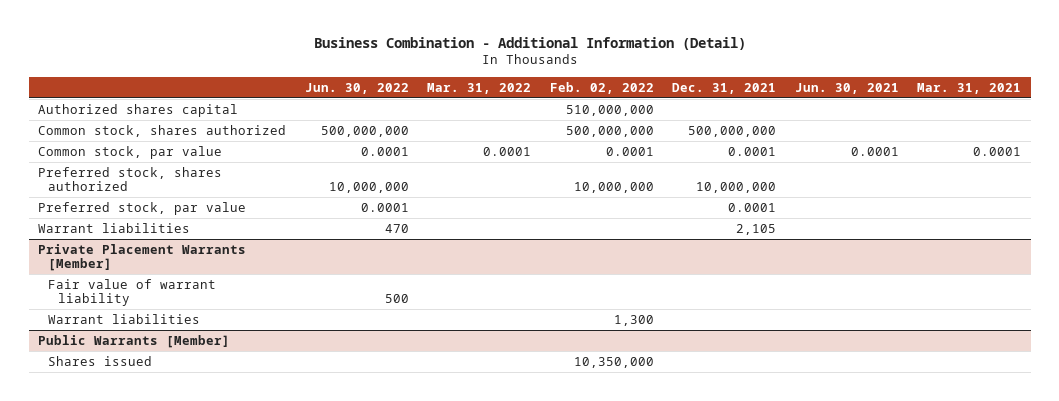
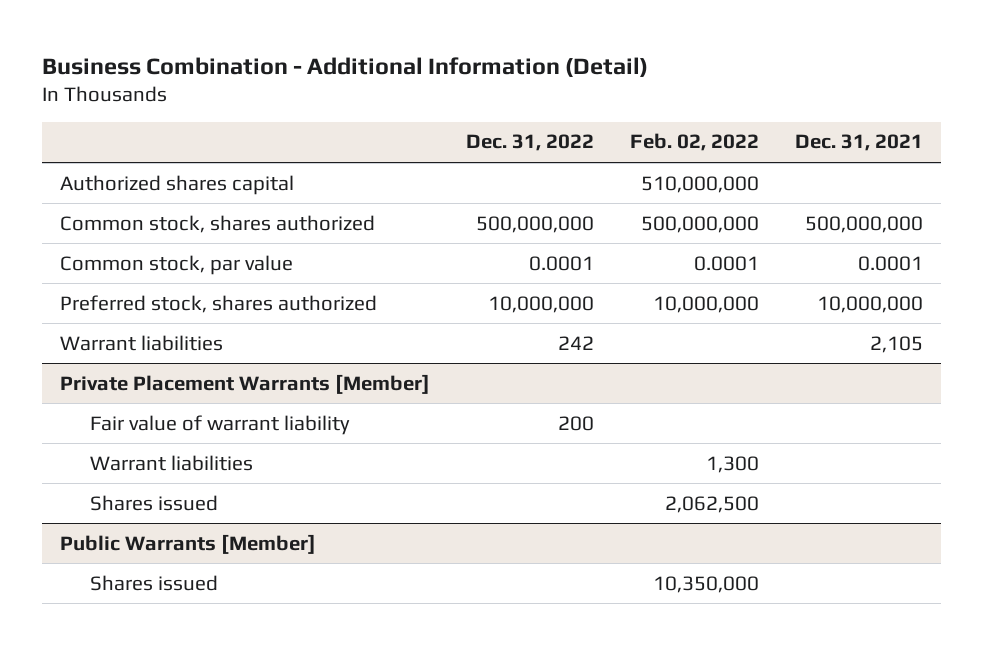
- | Jun. 30, 2022 | Mar. 31, 2022 | Feb. 02, 2022 | Dec. 31, 2021 | Jun. 30, 2021 | Mar. 31, 2021
+ | Dec. 31, 2022 | Feb. 02, 2022 | Dec. 31, 2021
- Preferred stock, par value | 0.0001 | | | 0.0001 | |
@ Private Placement Warrants [Member]
+ Shares issued | | 2,062,500 |

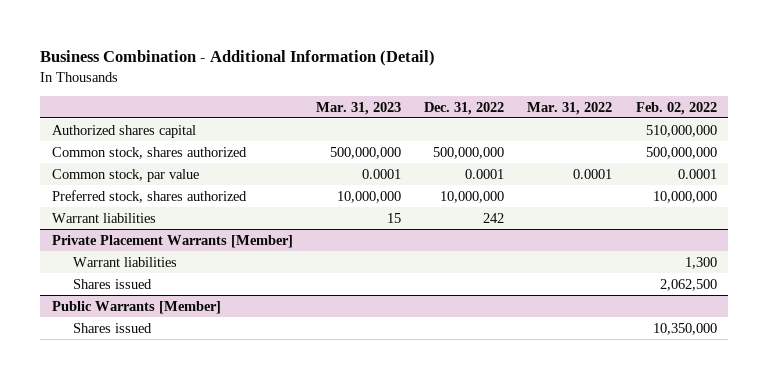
- | Dec. 31, 2022 | Feb. 02, 2022 | Dec. 31, 2021
+ | Mar. 31, 2023 | Dec. 31, 2022 | Mar. 31, 2022 | Feb. 02, 2022
@ Private Placement Warrants [Member]
- Fair value of warrant liability | 200 | |

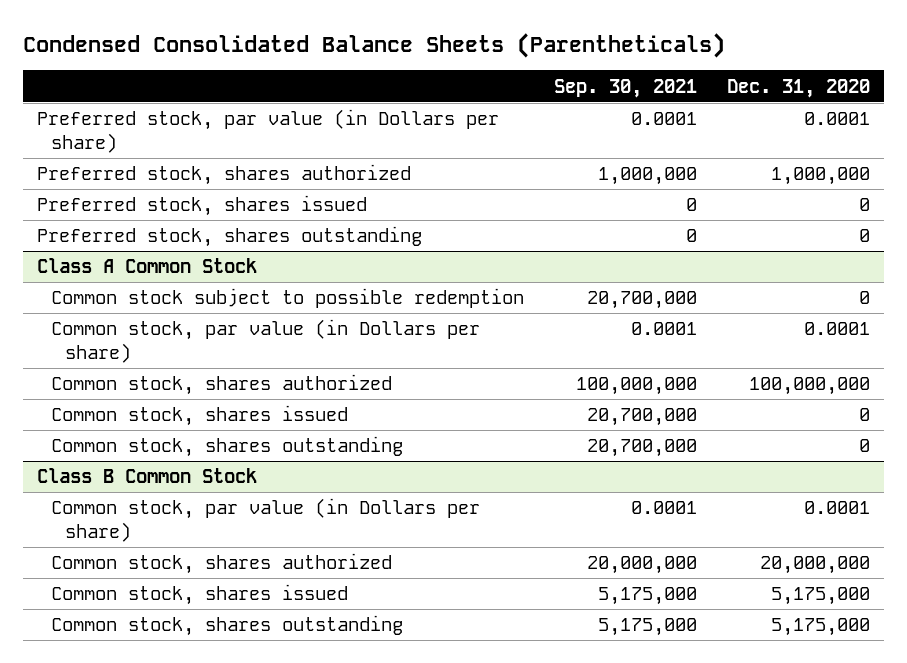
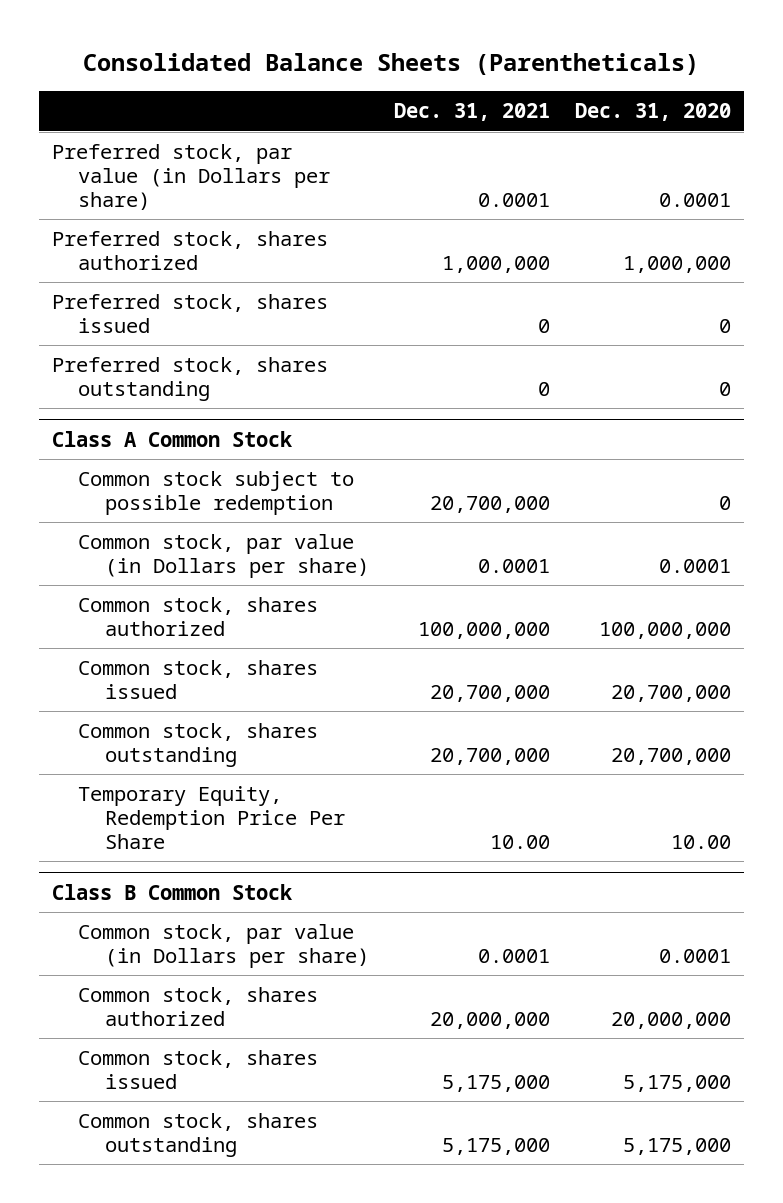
- Condensed Consolidated Balance Sheets (Parentheticals)
+ Consolidated Balance Sheets (Parentheticals)
- | Sep. 30, 2021 | Dec. 31, 2020
+ | Dec. 31, 2021 | Dec. 31, 2020
@ Class A Common Stock
- Common stock, shares issued | 20,700,000 | 0
- Common stock, shares outstanding | 20,700,000 | 0
+ Common stock, shares issued | 20,700,000 | 20,700,000
+ Common stock, shares outstanding | 20,700,000 | 20,700,000
+ Temporary Equity, Redemption Price Per Share | 10.00 | 10.00

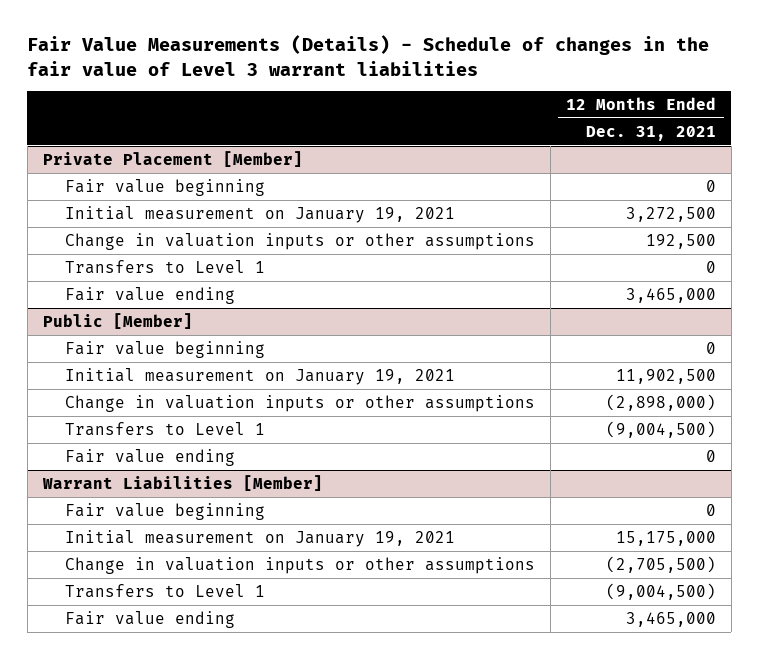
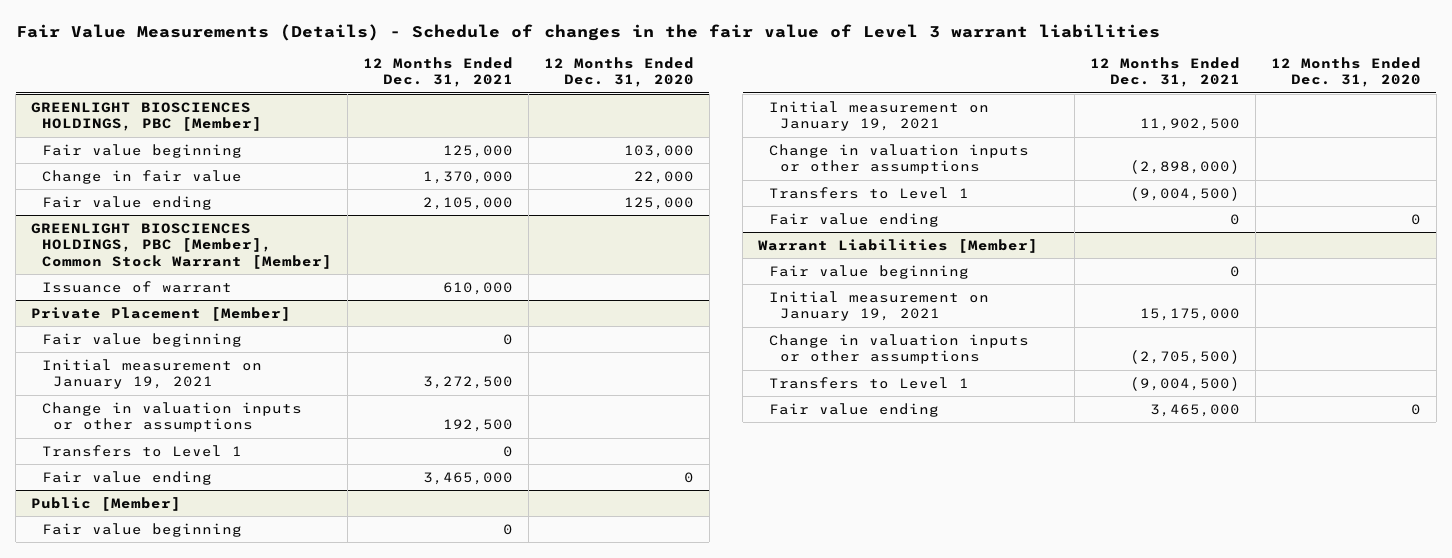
- | 12 Months Ended Dec. 31, 2021
+ | 12 Months Ended Dec. 31, 2021 | 12 Months Ended Dec. 31, 2020
+ GREENLIGHT BIOSCIENCES HOLDINGS, PBC [Member]
+ Fair value beginning | 125,000 | 103,000
+ Change in fair value | 1,370,000 | 22,000
+ Fair value ending | 2,105,000 | 125,000
+ GREENLIGHT BIOSCIENCES HOLDINGS, PBC [Member], Common Stock Warrant [Member]
+ Issuance of warrant | 610,000 |

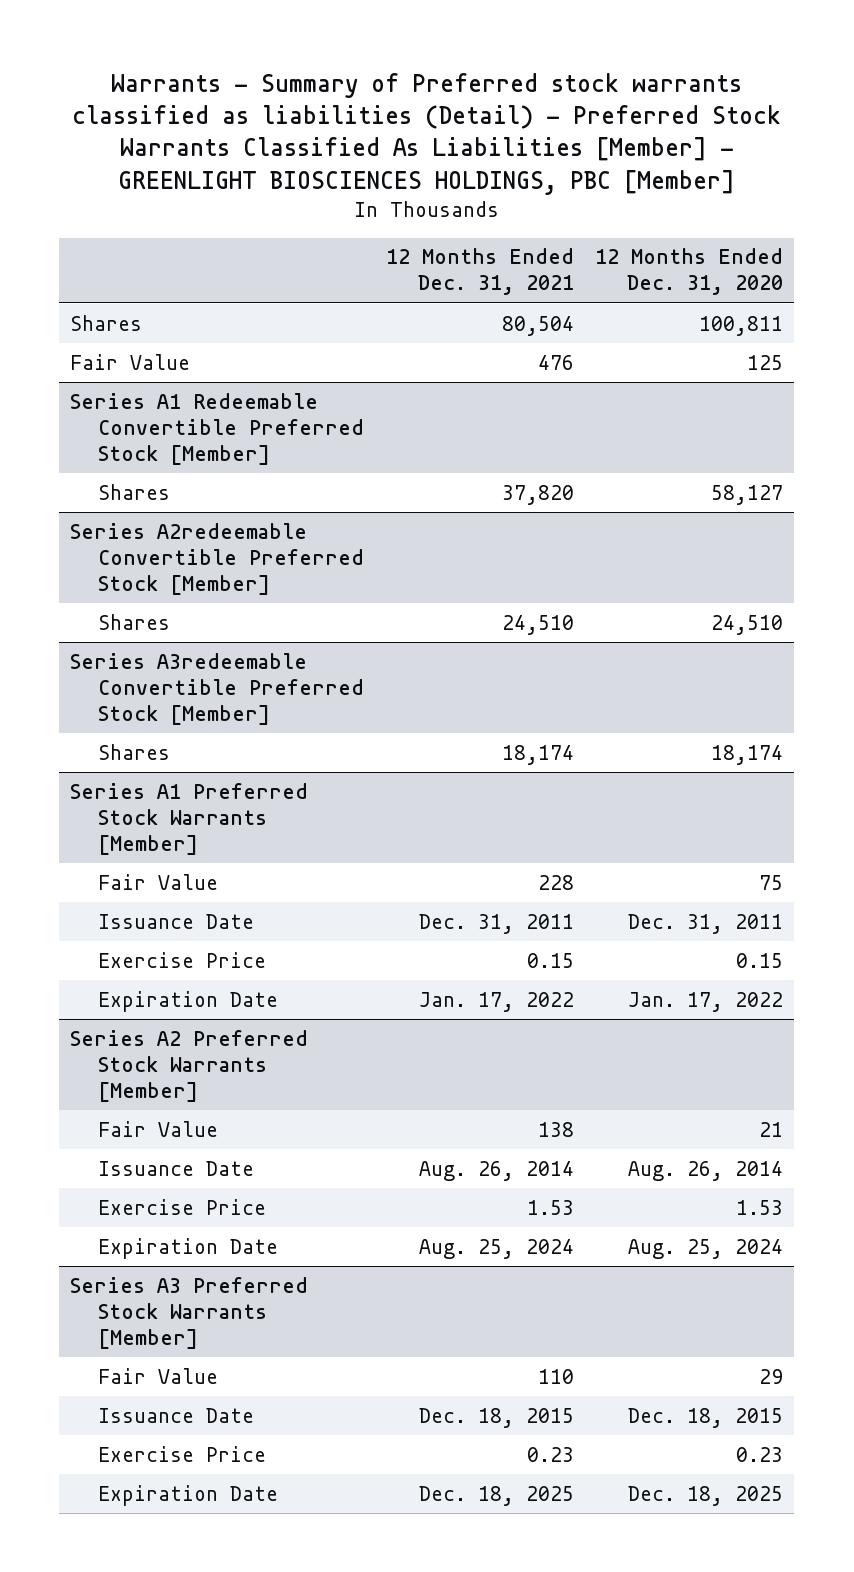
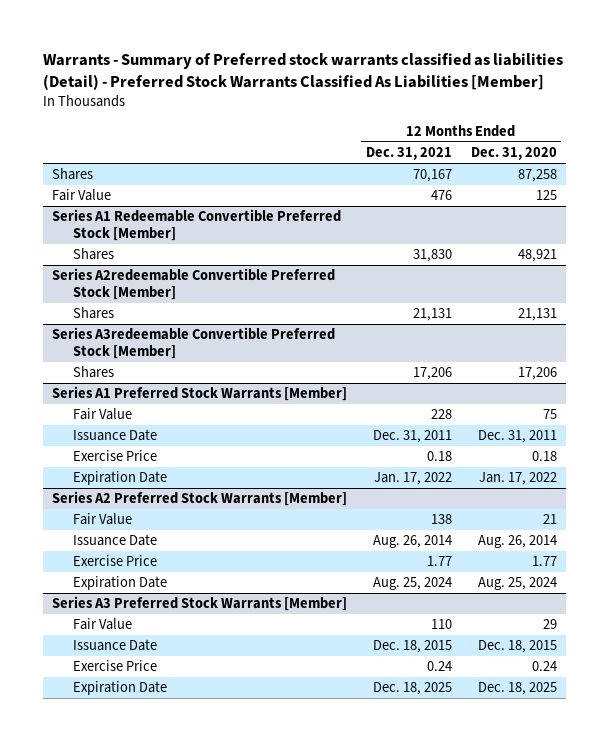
- Warrants - Summary of Preferred stock warrants classified as liabilities (Detail) - Preferred Stock Warrants Classified As Liabilities [Member] - GREENLIGHT BIOSCIENCES HOLDINGS, PBC [Member]
+ Warrants - Summary of Preferred stock warrants classified as liabilities (Detail) - Preferred Stock Warrants Classified As Liabilities [Member]
- Shares | 80,504 | 100,811
+ Shares | 70,167 | 87,258
@ Series A1 Redeemable Convertible Preferred Stock [Member]
- Shares | 37,820 | 58,127
+ Shares | 31,830 | 48,921
@ Series A2redeemable Convertible Preferred Stock [Member]
- Shares | 24,510 | 24,510
+ Shares | 21,131 | 21,131
@ Series A3redeemable Convertible Preferred Stock [Member]
- Shares | 18,174 | 18,174
+ Shares | 17,206 | 17,206
@ Series A1 Preferred Stock Warrants [Member]
- Exercise Price | 0.15 | 0.15
+ Exercise Price | 0.18 | 0.18
@ Series A2 Preferred Stock Warrants [Member]
- Exercise Price | 1.53 | 1.53
+ Exercise Price | 1.77 | 1.77
@ Series A3 Preferred Stock Warrants [Member]
- Exercise Price | 0.23 | 0.23
+ Exercise Price | 0.24 | 0.24

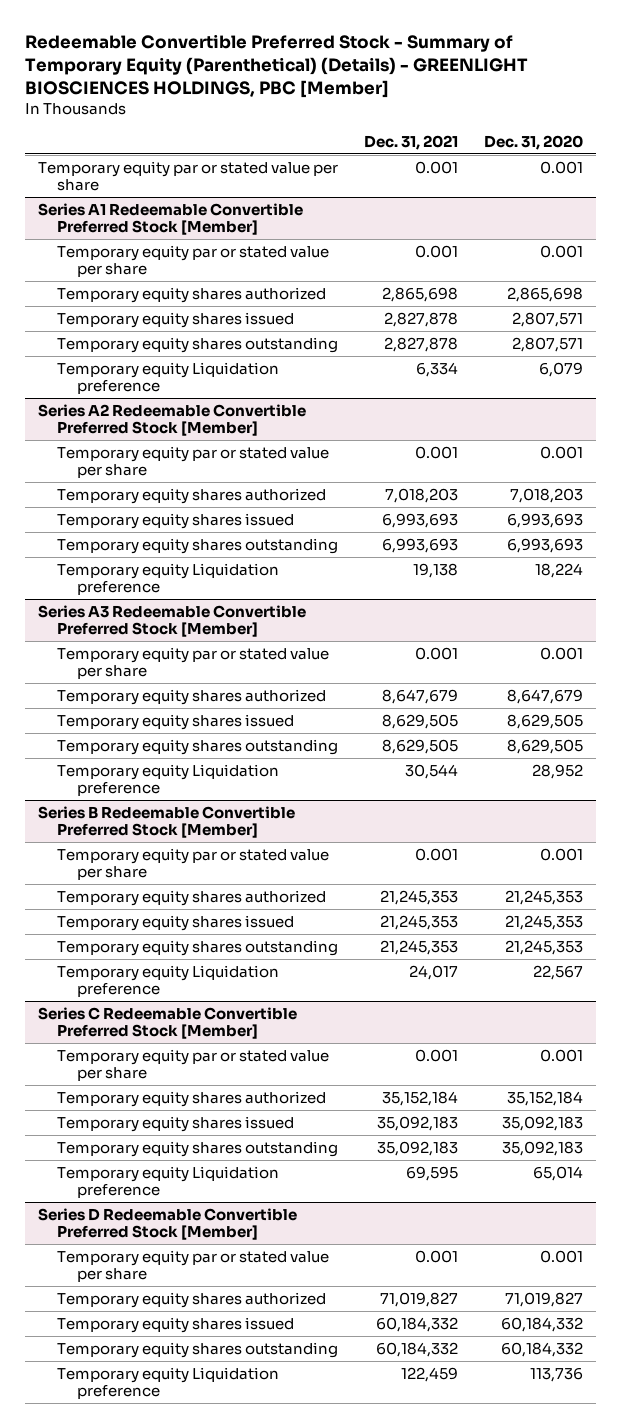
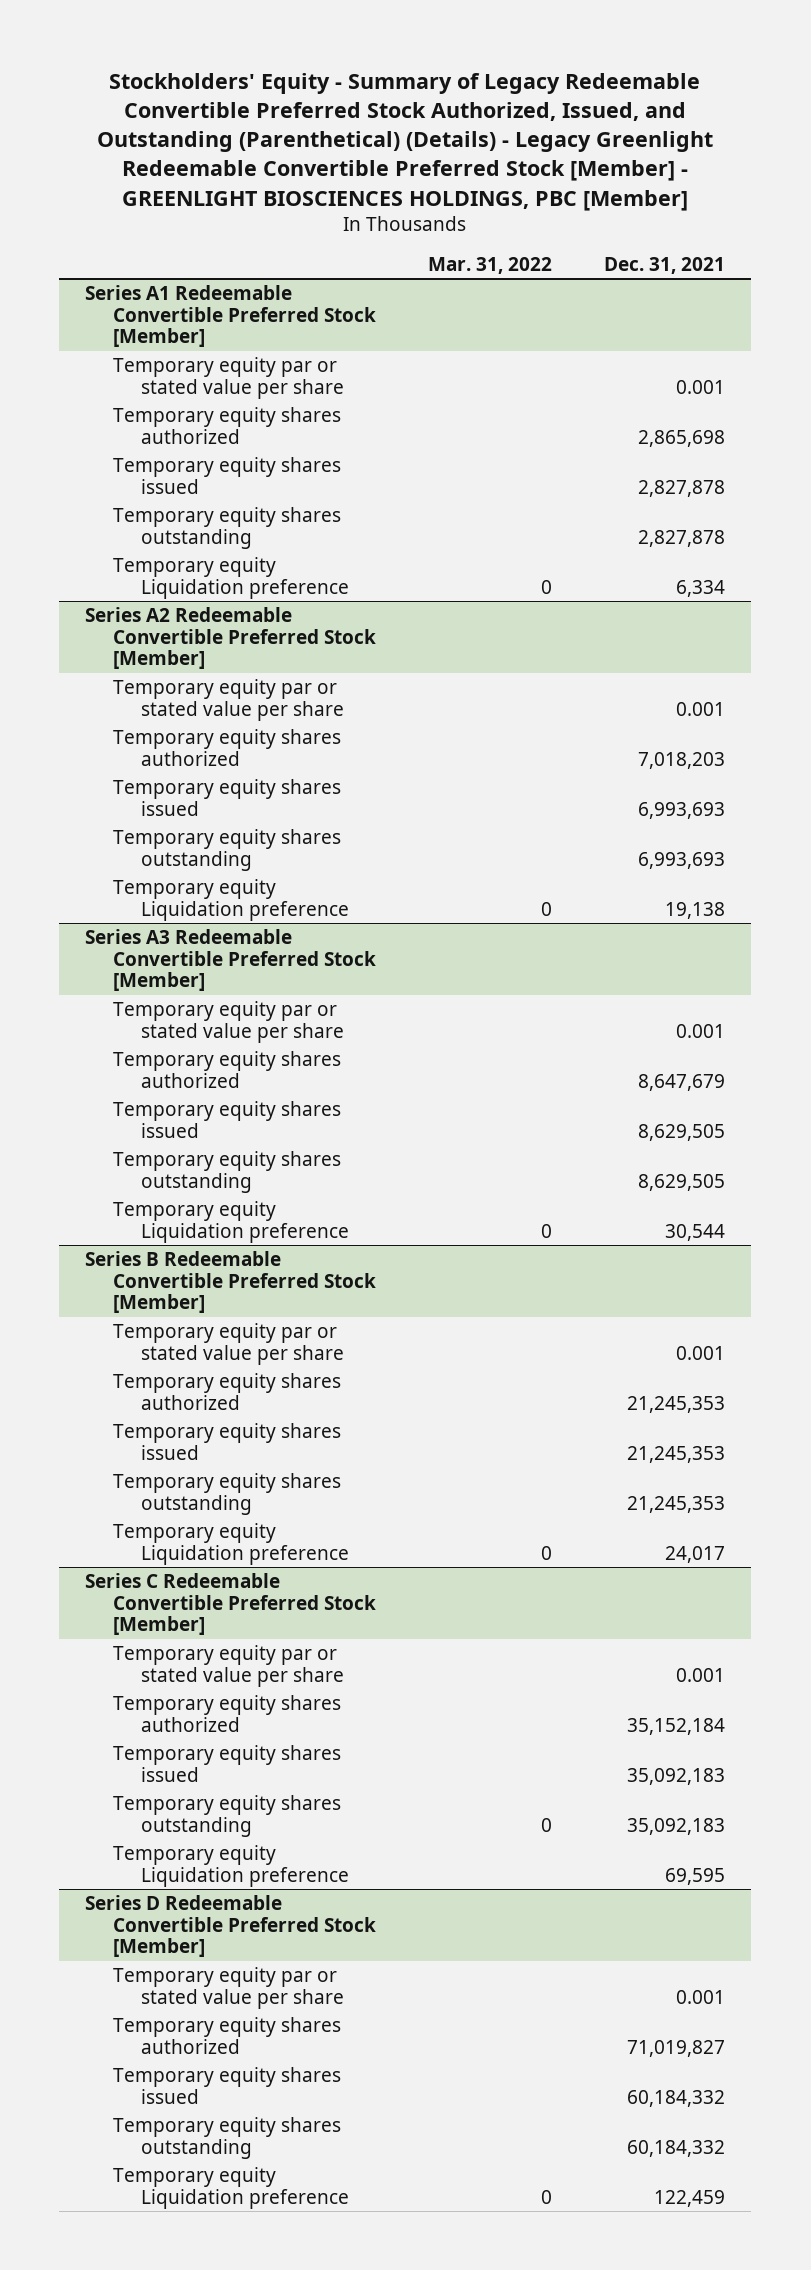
- Redeemable Convertible Preferred Stock - Summary of Temporary Equity (Parenthetical) (Details) - GREENLIGHT BIOSCIENCES HOLDINGS, PBC [Member]
+ Stockholders' Equity - Summary of Legacy Redeemable Convertible Preferred Stock Authorized, Issued, and Outstanding (Parenthetical) (Details) - Legacy Greenlight Redeemable Convertible Preferred Stock [Member] - GREENLIGHT BIOSCIENCES HOLDINGS, PBC [Member]
- | Dec. 31, 2021 | Dec. 31, 2020
+ | Mar. 31, 2022 | Dec. 31, 2021
- Temporary equity par or stated value per share | 0.001 | 0.001

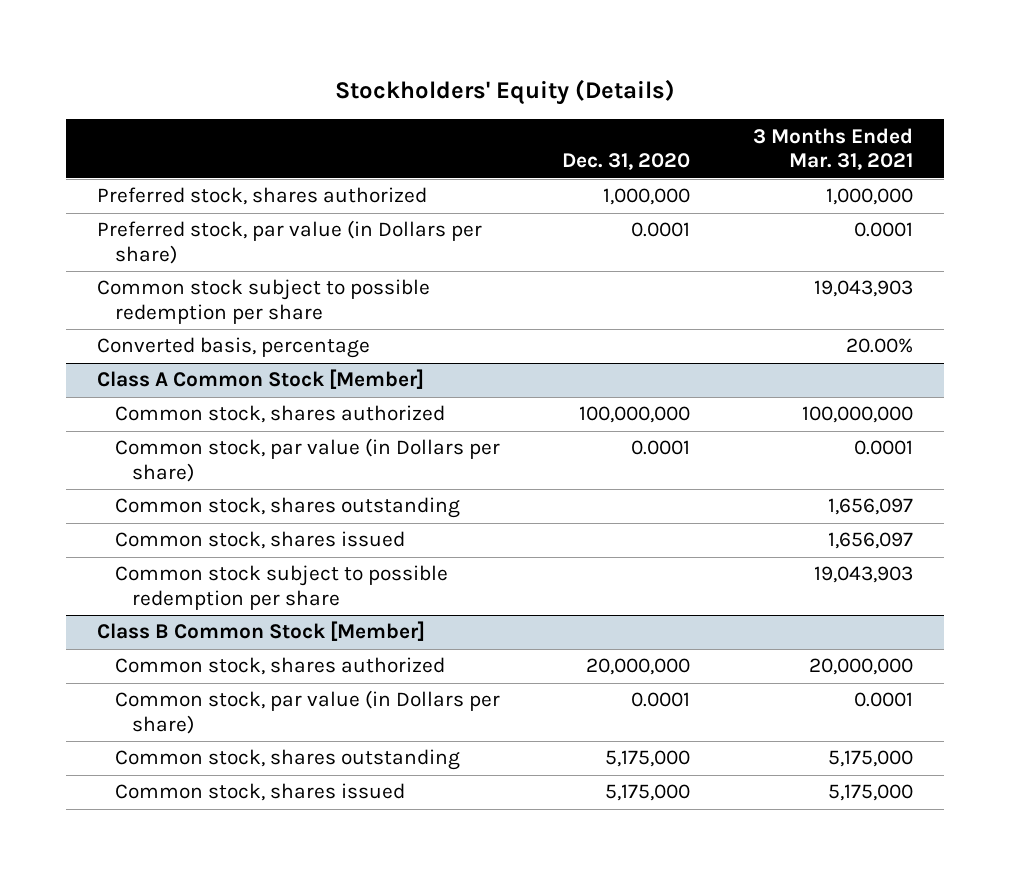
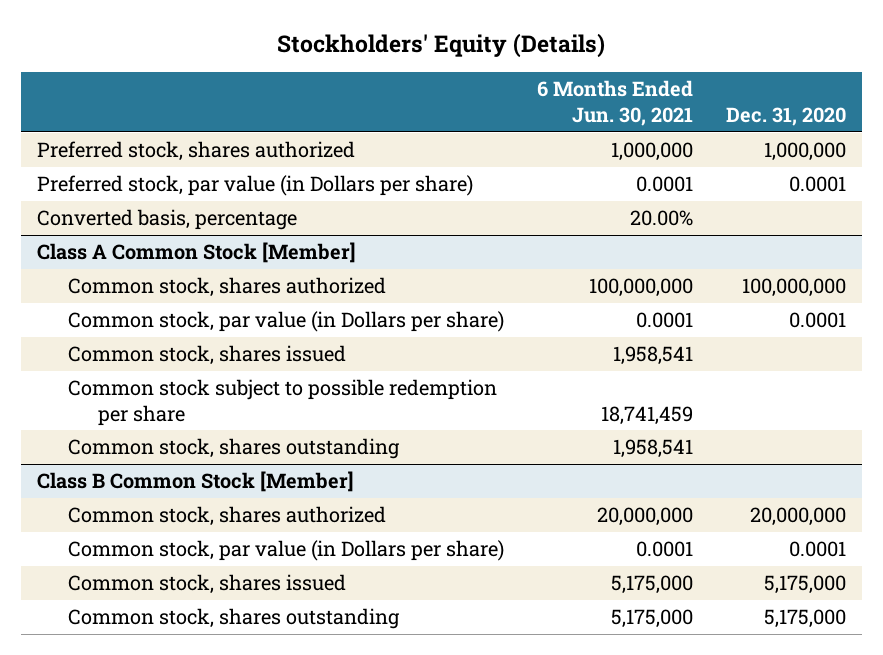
- | Dec. 31, 2020 | 3 Months Ended Mar. 31, 2021
+ | 6 Months Ended Jun. 30, 2021 | Dec. 31, 2020
- Common stock subject to possible redemption per share | | 19,043,903
@ Class A Common Stock [Member]
moved down: Common stock, shares outstanding | 1,958,541 |
@ Class B Common Stock [Member]
moved down: Common stock, shares outstanding | 5,175,000 | 5,175,000

